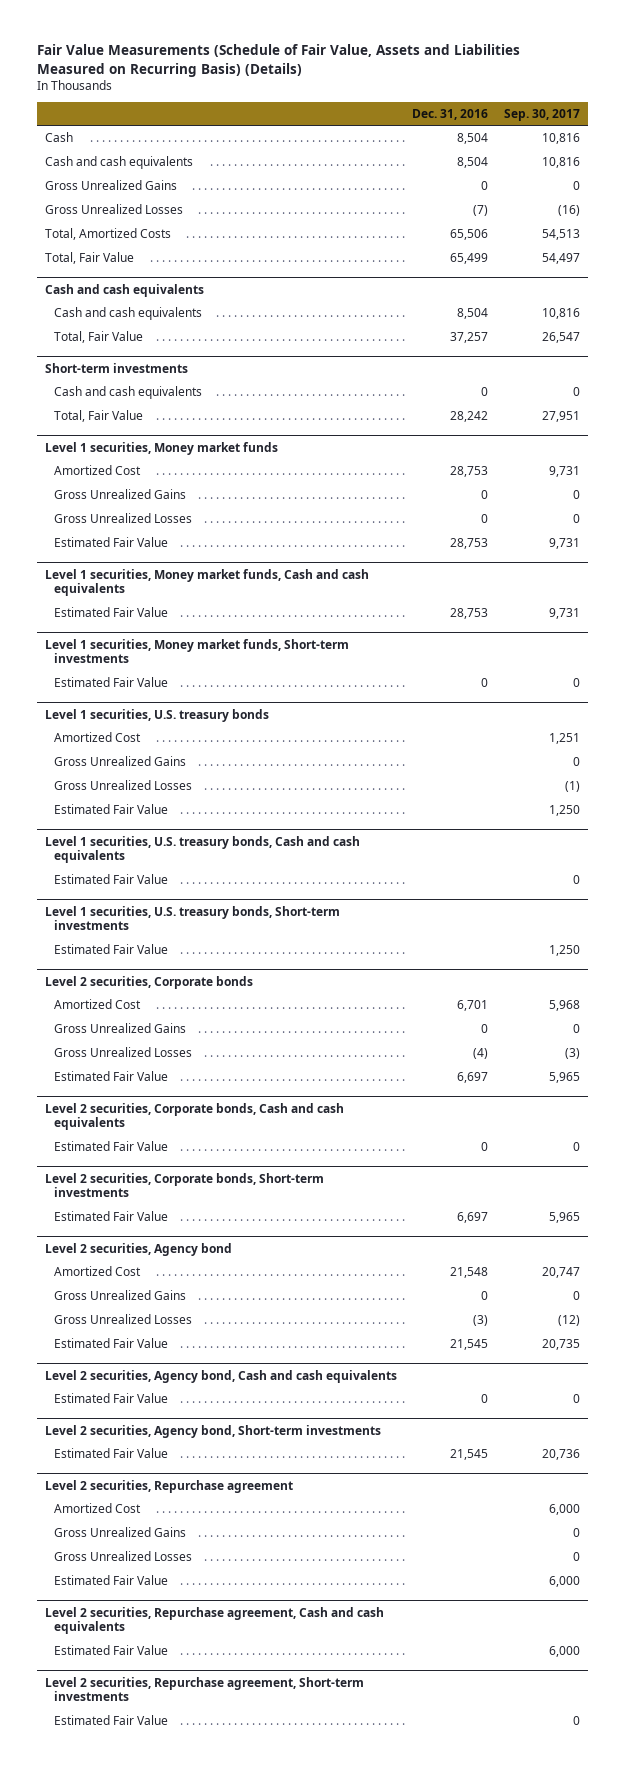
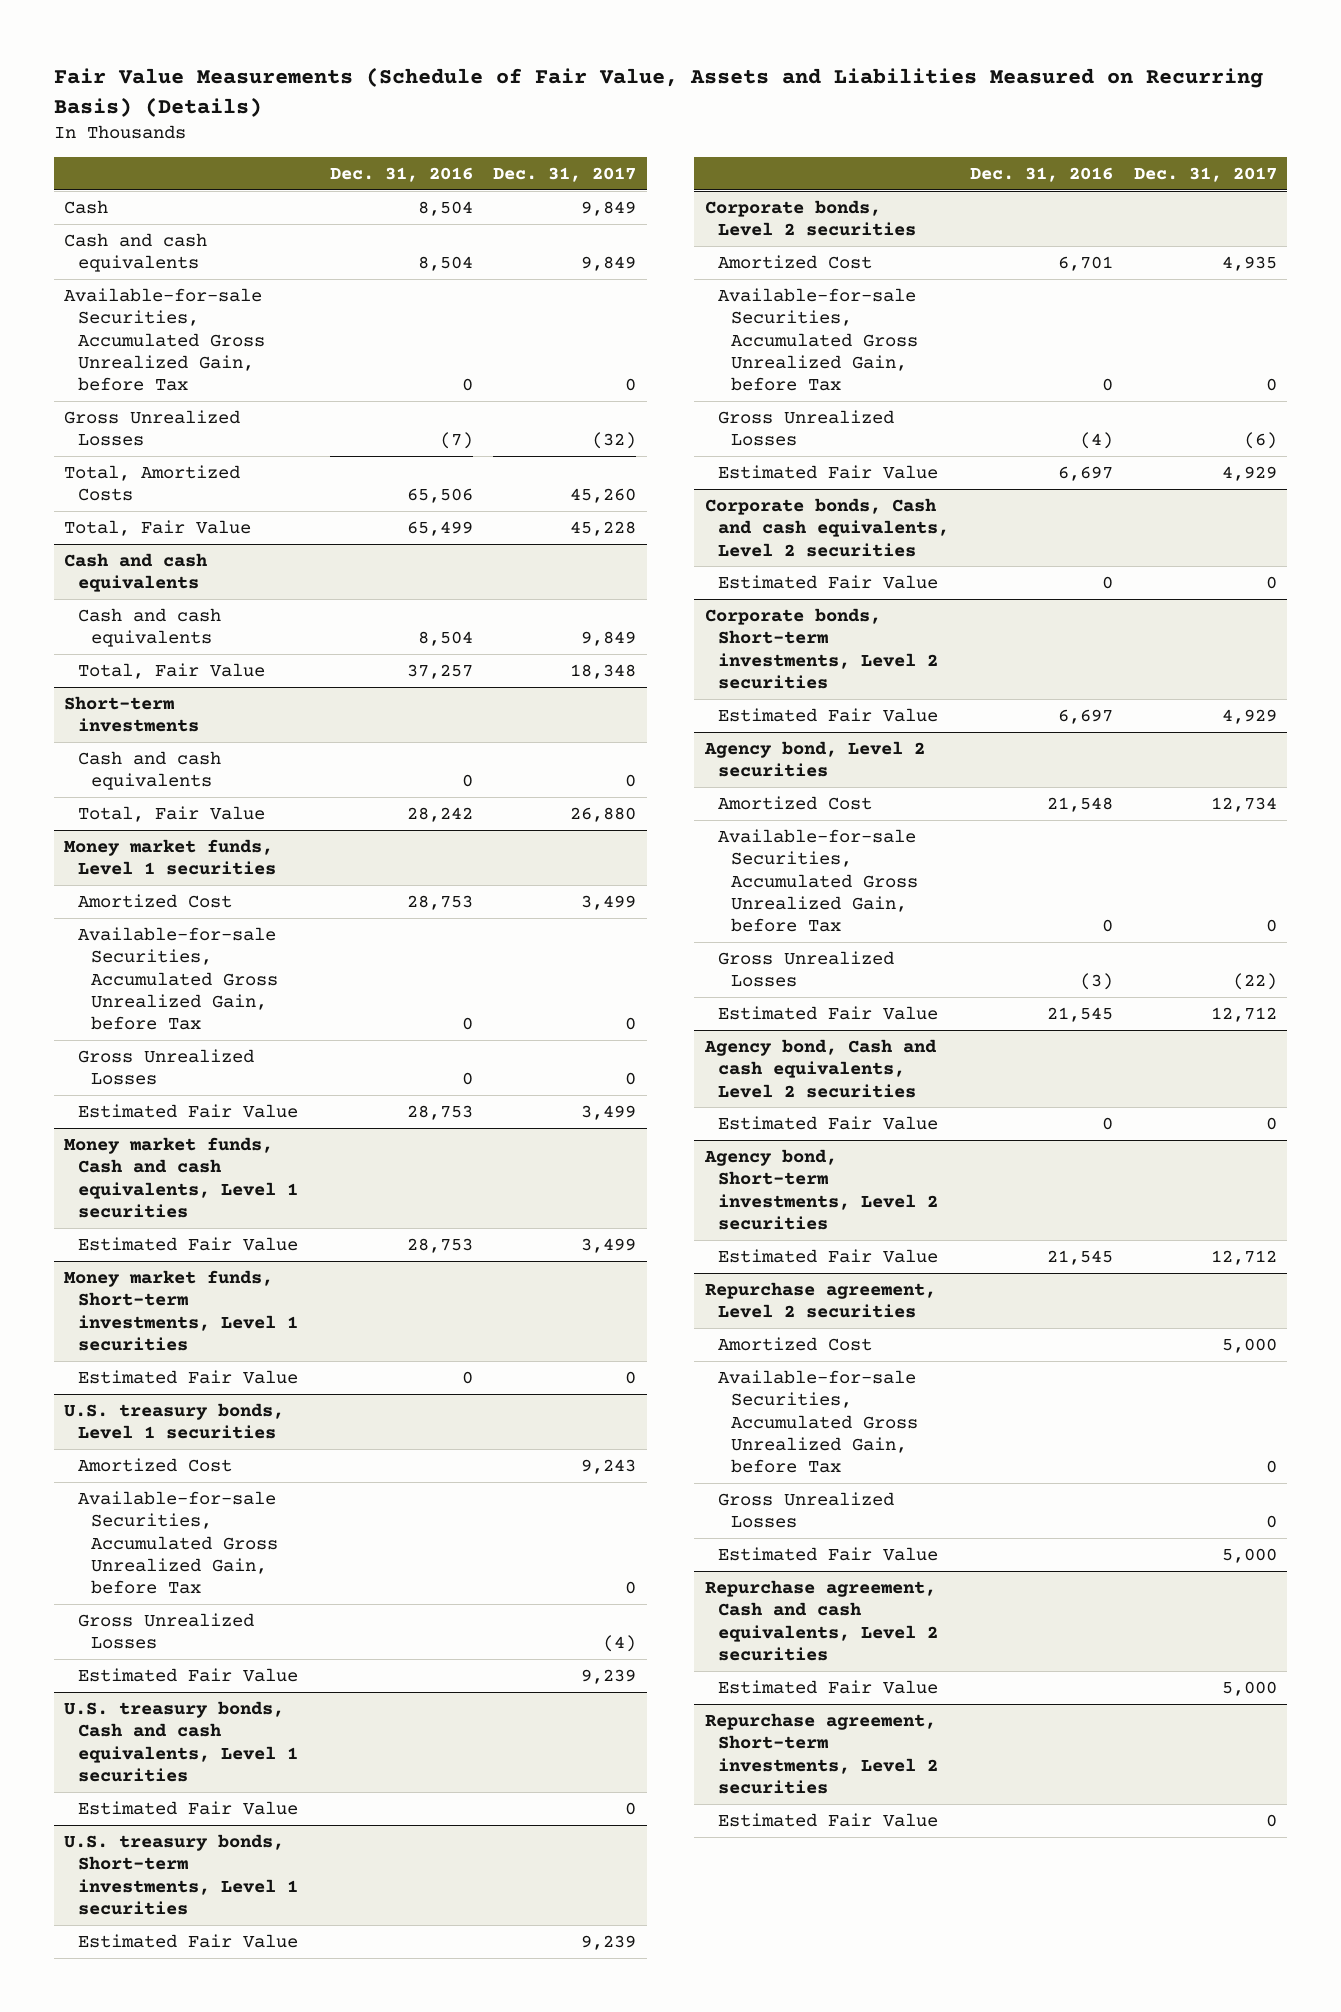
- | Dec. 31, 2016 | Sep. 30, 2017
+ | Dec. 31, 2016 | Dec. 31, 2017
- Gross Unrealized Gains | 0 | 0
+ Available-for-sale Securities, Accumulated Gross Unrealized Gain, before Tax | 0 | 0
- Level 1 securities, Money market funds
+ Money market funds, Level 1 securities
- Gross Unrealized Gains | 0 | 0
+ Available-for-sale Securities, Accumulated Gross Unrealized Gain, before Tax | 0 | 0
- Level 1 securities, Money market funds, Cash and cash equivalents
+ Money market funds, Cash and cash equivalents, Level 1 securities
- Level 1 securities, Money market funds, Short-term investments
+ Money market funds, Short-term investments, Level 1 securities
- Level 1 securities, U.S. treasury bonds
+ U.S. treasury bonds, Level 1 securities
- Gross Unrealized Gains | | 0
+ Available-for-sale Securities, Accumulated Gross Unrealized Gain, before Tax | | 0
- Level 1 securities, U.S. treasury bonds, Cash and cash equivalents
+ U.S. treasury bonds, Cash and cash equivalents, Level 1 securities
- Level 1 securities, U.S. treasury bonds, Short-term investments
+ U.S. treasury bonds, Short-term investments, Level 1 securities
- Level 2 securities, Corporate bonds
+ Corporate bonds, Level 2 securities
- Gross Unrealized Gains | 0 | 0
+ Available-for-sale Securities, Accumulated Gross Unrealized Gain, before Tax | 0 | 0
- Level 2 securities, Corporate bonds, Cash and cash equivalents
+ Corporate bonds, Cash and cash equivalents, Level 2 securities
- Level 2 securities, Corporate bonds, Short-term investments
+ Corporate bonds, Short-term investments, Level 2 securities
- Level 2 securities, Agency bond
+ Agency bond, Level 2 securities
- Gross Unrealized Gains | 0 | 0
+ Available-for-sale Securities, Accumulated Gross Unrealized Gain, before Tax | 0 | 0
- Level 2 securities, Agency bond, Cash and cash equivalents
+ Agency bond, Cash and cash equivalents, Level 2 securities
- Level 2 securities, Agency bond, Short-term investments
+ Agency bond, Short-term investments, Level 2 securities
- Level 2 securities, Repurchase agreement
+ Repurchase agreement, Level 2 securities
- Gross Unrealized Gains | | 0
+ Available-for-sale Securities, Accumulated Gross Unrealized Gain, before Tax | | 0
- Level 2 securities, Repurchase agreement, Cash and cash equivalents
+ Repurchase agreement, Cash and cash equivalents, Level 2 securities
- Level 2 securities, Repurchase agreement, Short-term investments
+ Repurchase agreement, Short-term investments, Level 2 securities

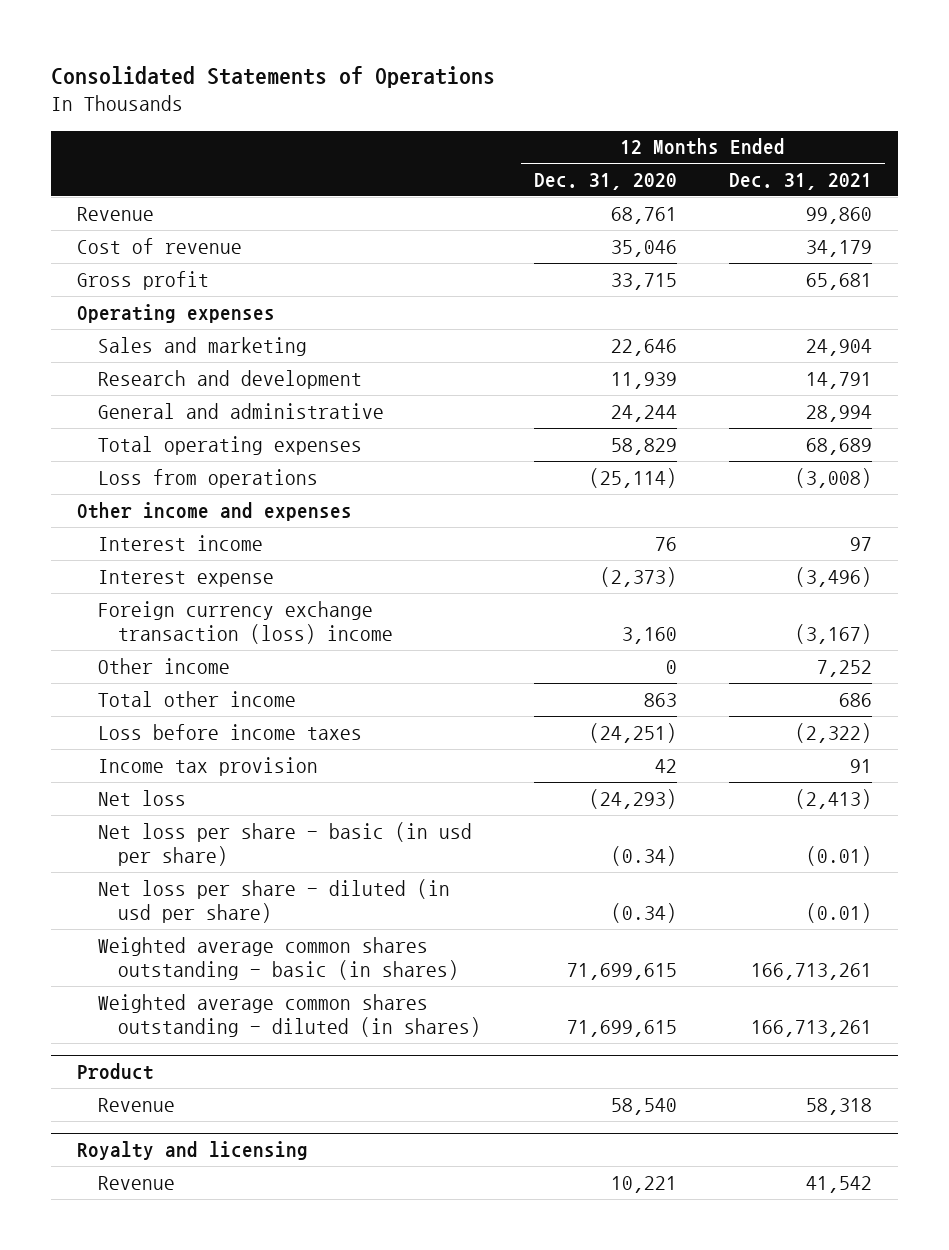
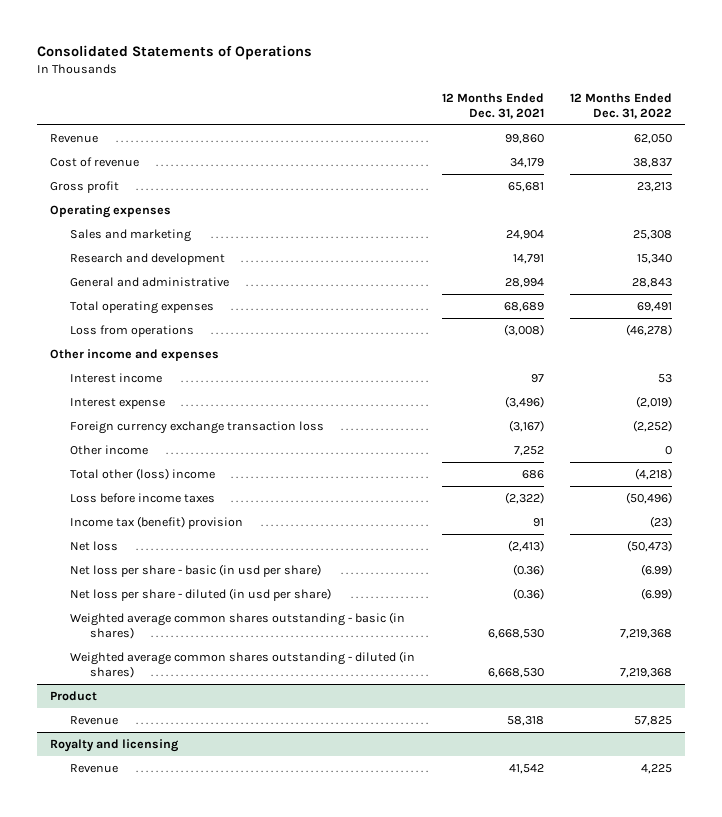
- | 12 Months Ended Dec. 31, 2020 | 12 Months Ended Dec. 31, 2021
+ | 12 Months Ended Dec. 31, 2021 | 12 Months Ended Dec. 31, 2022
- Foreign currency exchange transaction (loss) income | 3,160 | (3,167)
+ Foreign currency exchange transaction loss | (3,167) | (2,252)
- Total other income | 863 | 686
+ Total other (loss) income | 686 | (4,218)
- Income tax provision | 42 | 91
+ Income tax (benefit) provision | 91 | (23)
- Net loss per share - basic (in usd per share) | (0.34) | (0.01)
- Net loss per share - diluted (in usd per share) | (0.34) | (0.01)
- Weighted average common shares outstanding - basic (in shares) | 71,699,615 | 166,713,261
- Weighted average common shares outstanding - diluted (in shares) | 71,699,615 | 166,713,261
+ Net loss per share - basic (in usd per share) | (0.36) | (6.99)
+ Net loss per share - diluted (in usd per share) | (0.36) | (6.99)
+ Weighted average common shares outstanding - basic (in shares) | 6,668,530 | 7,219,368
+ Weighted average common shares outstanding - diluted (in shares) | 6,668,530 | 7,219,368

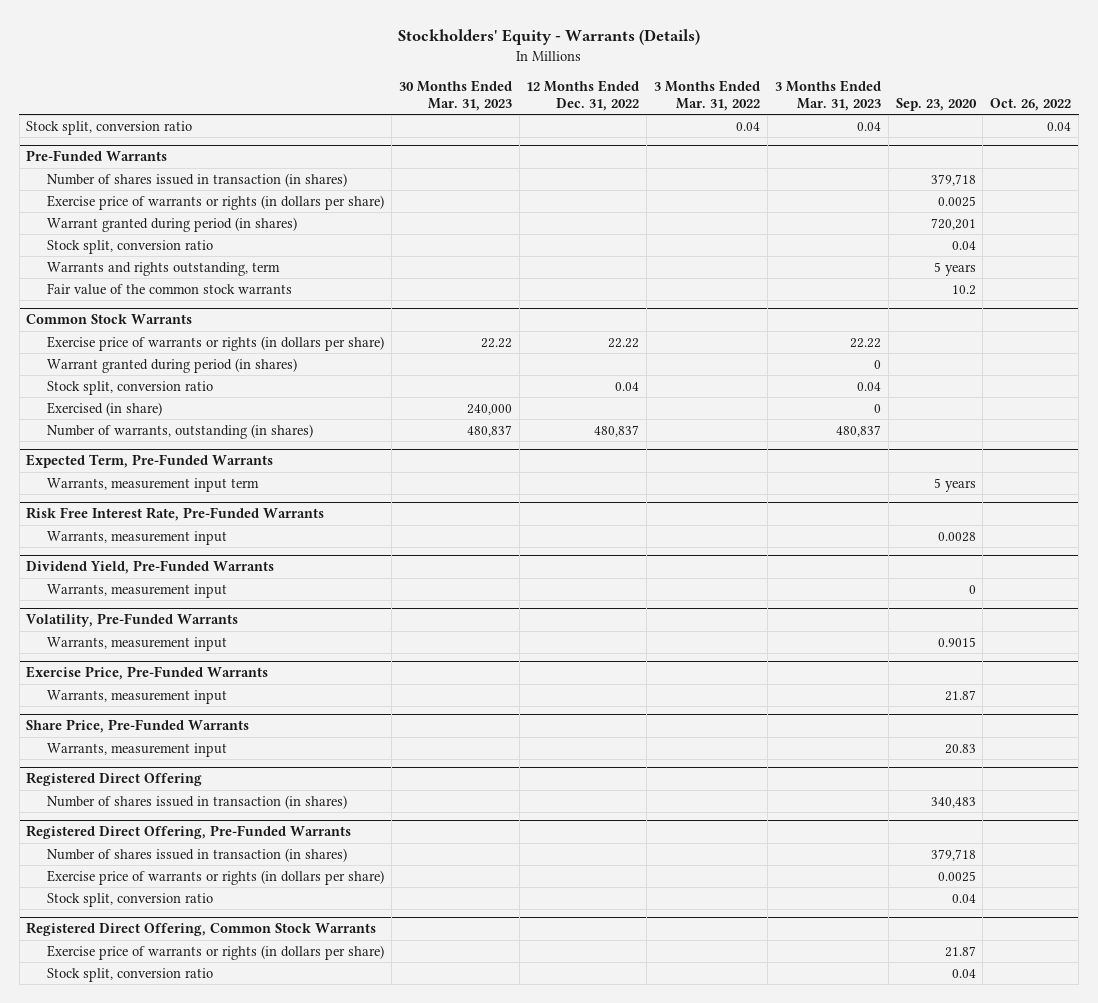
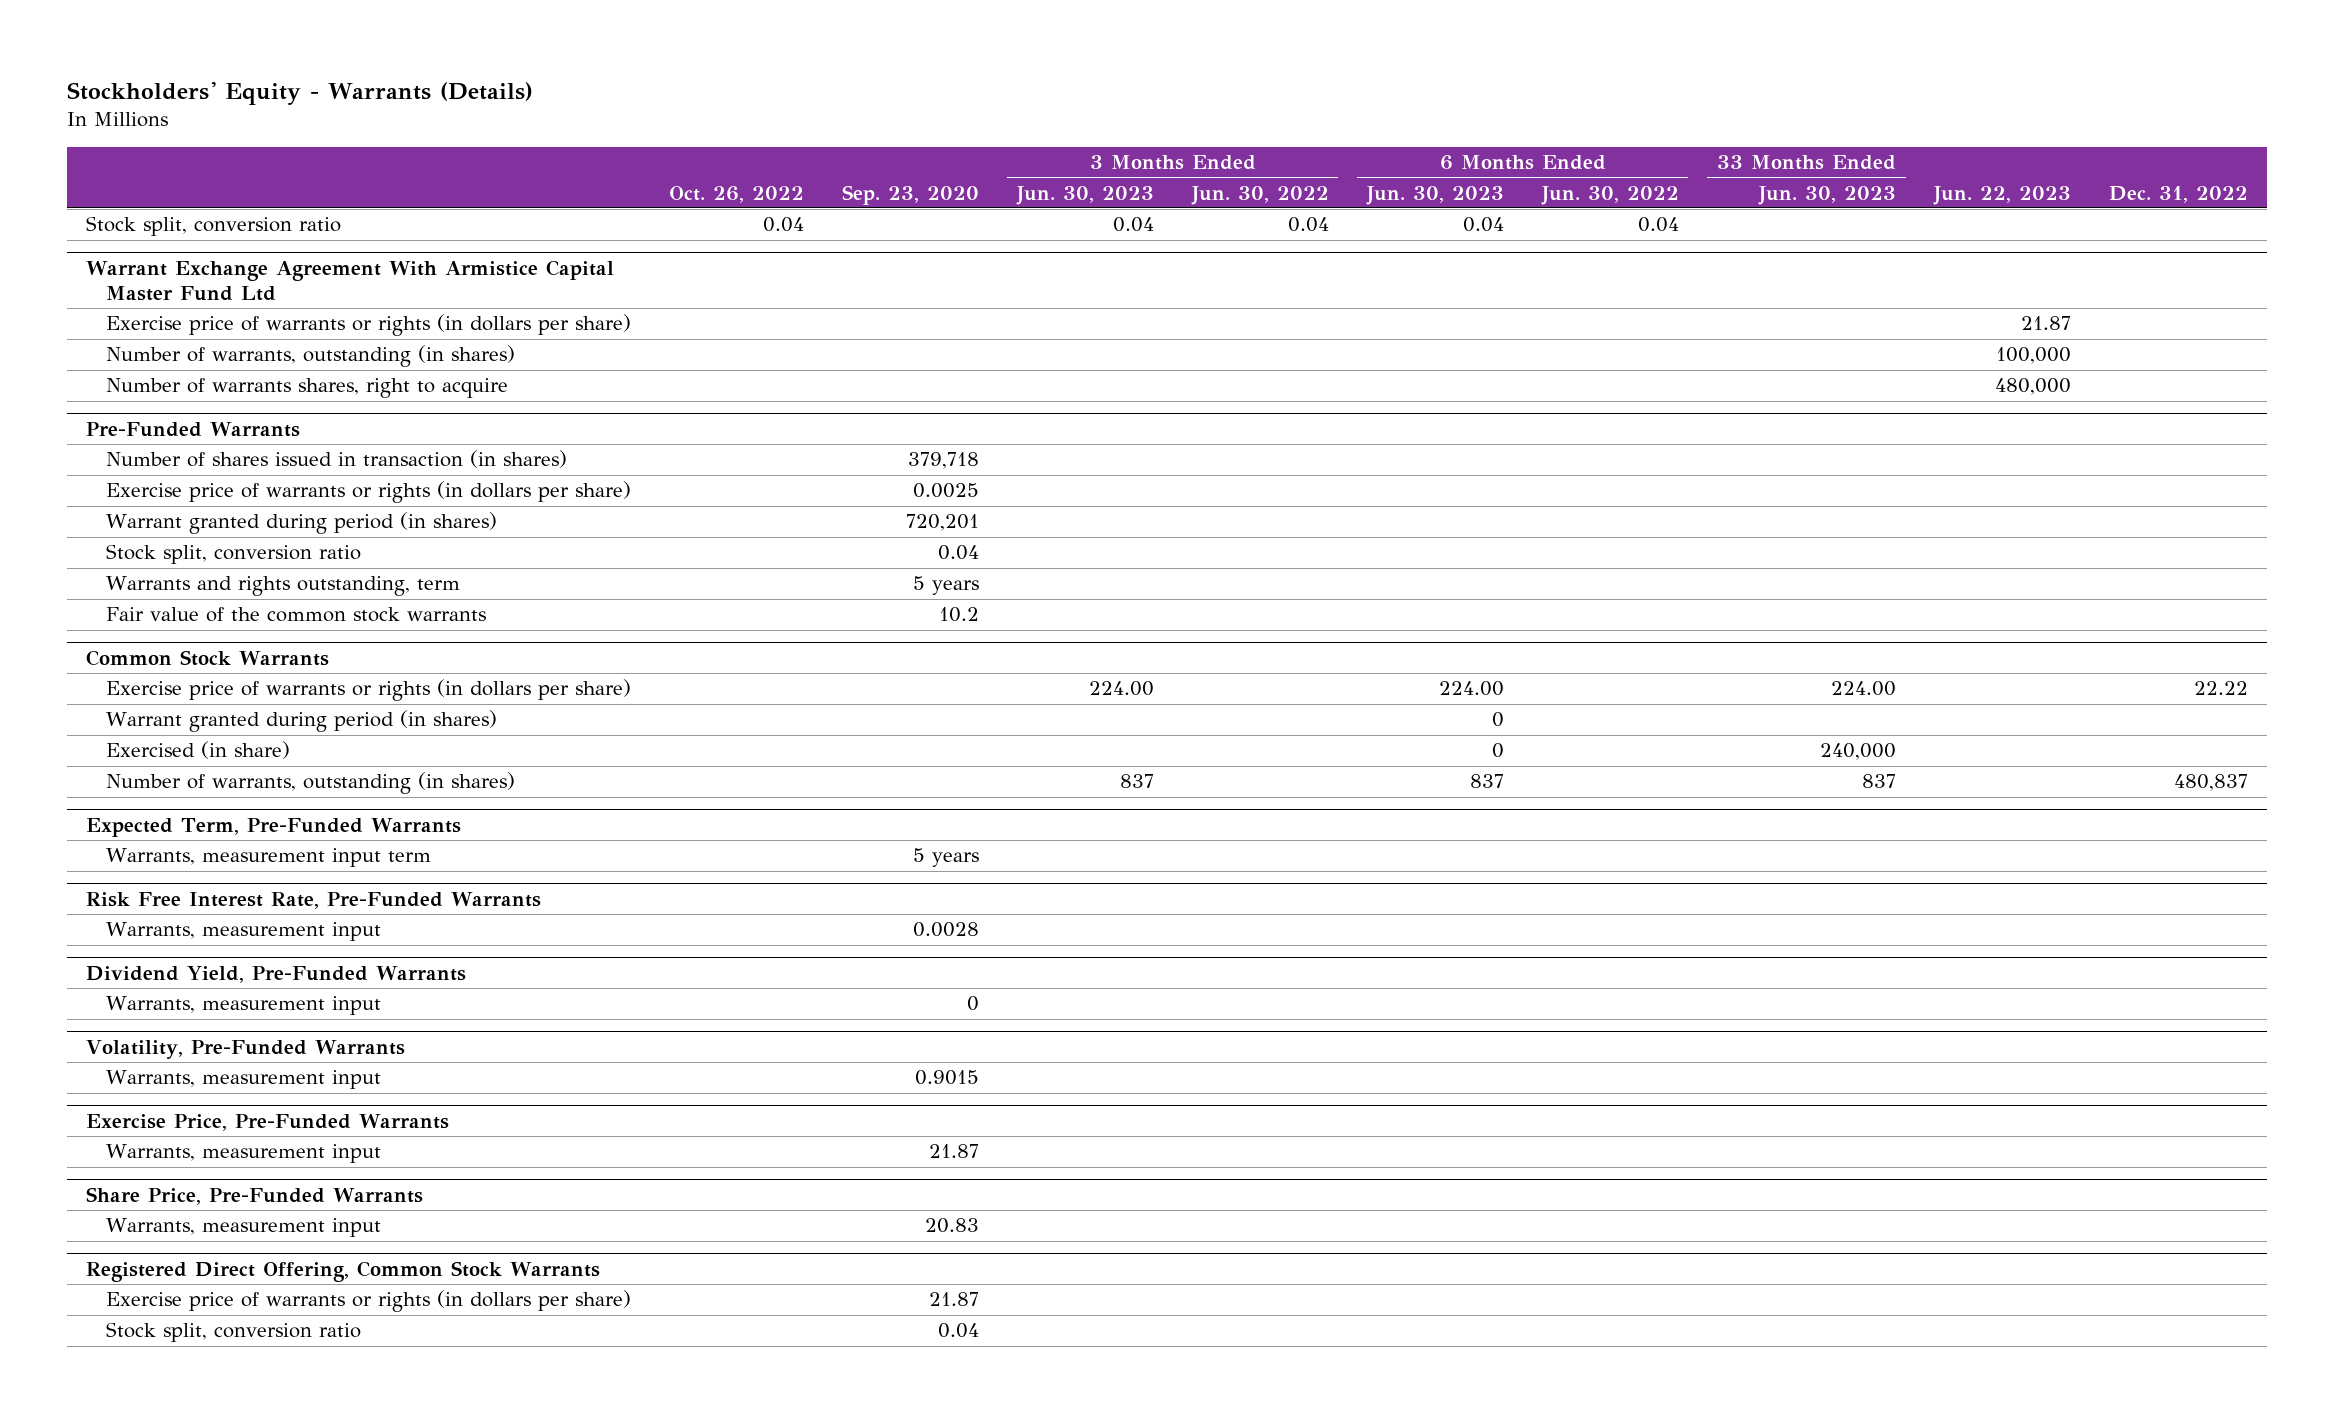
- | 30 Months Ended Mar. 31, 2023 | 12 Months Ended Dec. 31, 2022 | 3 Months Ended Mar. 31, 2022 | 3 Months Ended Mar. 31, 2023 | Sep. 23, 2020 | Oct. 26, 2022
+ | Oct. 26, 2022 | Sep. 23, 2020 | 3 Months Ended Jun. 30, 2023 | 3 Months Ended Jun. 30, 2022 | 6 Months Ended Jun. 30, 2023 | 6 Months Ended Jun. 30, 2022 | 33 Months Ended Jun. 30, 2023 | Jun. 22, 2023 | Dec. 31, 2022
+ Warrant Exchange Agreement With Armistice Capital Master Fund Ltd
+ Exercise price of warrants or rights (in dollars per share) | | | | | | | | 21.87 |
+ Number of warrants, outstanding (in shares) | | | | | | | | 100,000 |
+ Number of warrants shares, right to acquire | | | | | | | | 480,000 |
@ Common Stock Warrants
- Stock split, conversion ratio | | 0.04 | | 0.04 | |
- Registered Direct Offering
- Number of shares issued in transaction (in shares) | | | | | 340,483 |
- Registered Direct Offering, Pre-Funded Warrants
- Number of shares issued in transaction (in shares) | | | | | 379,718 |
- Exercise price of warrants or rights (in dollars per share) | | | | | 0.0025 |
- Stock split, conversion ratio | | | | | 0.04 |

